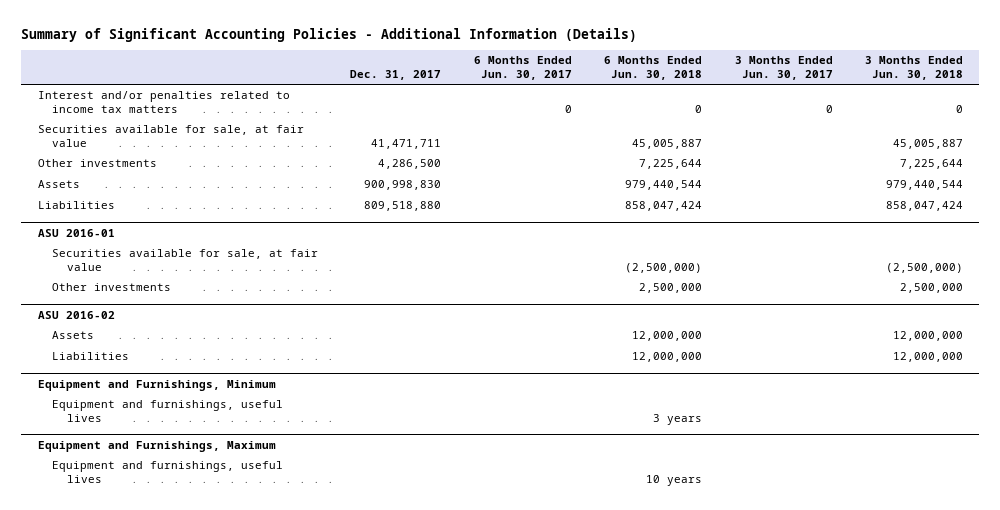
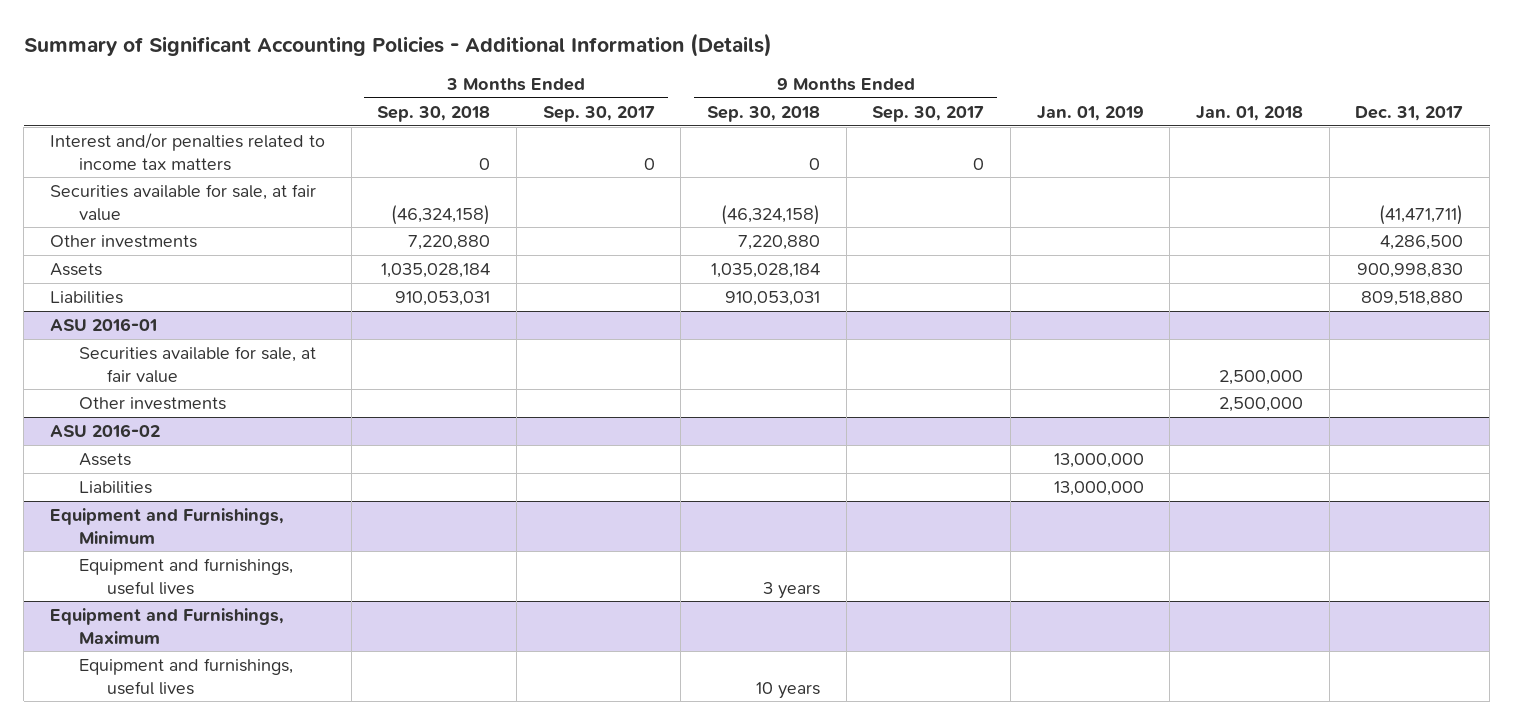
- | Dec. 31, 2017 | 6 Months Ended Jun. 30, 2017 | 6 Months Ended Jun. 30, 2018 | 3 Months Ended Jun. 30, 2017 | 3 Months Ended Jun. 30, 2018
+ | 3 Months Ended Sep. 30, 2018 | 3 Months Ended Sep. 30, 2017 | 9 Months Ended Sep. 30, 2018 | 9 Months Ended Sep. 30, 2017 | Jan. 01, 2019 | Jan. 01, 2018 | Dec. 31, 2017
- Securities available for sale, at fair value | 41,471,711 | | 45,005,887 | | 45,005,887
+ Securities available for sale, at fair value | (46,324,158) | | (46,324,158) | | | | (41,471,711)

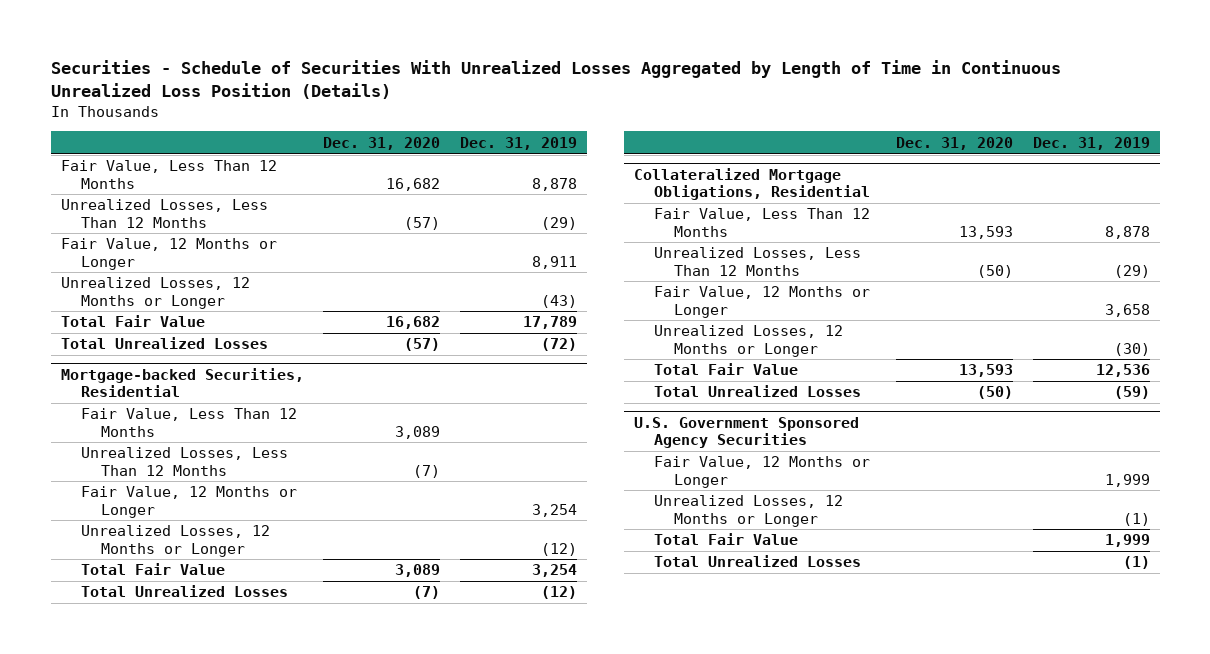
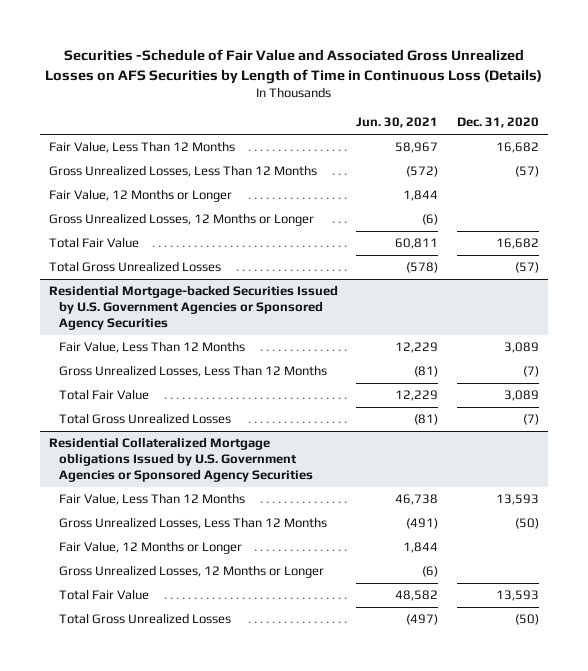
- Securities - Schedule of Securities With Unrealized Losses Aggregated by Length of Time in Continuous Unrealized Loss Position (Details)
+ Securities -Schedule of Fair Value and Associated Gross Unrealized Losses on AFS Securities by Length of Time in Continuous Loss (Details)
- | Dec. 31, 2020 | Dec. 31, 2019
+ | Jun. 30, 2021 | Dec. 31, 2020
- Unrealized Losses, Less Than 12 Months | (57) | (29)
+ Gross Unrealized Losses, Less Than 12 Months | (572) | (57)
- Unrealized Losses, 12 Months or Longer | | (43)
+ Gross Unrealized Losses, 12 Months or Longer | (6) |
- Total Unrealized Losses | (57) | (72)
- Mortgage-backed Securities, Residential
+ Total Gross Unrealized Losses | (578) | (57)
+ Residential Mortgage-backed Securities Issued by U.S. Government Agencies or Sponsored Agency Securities
- Unrealized Losses, Less Than 12 Months | (7) |
- Fair Value, 12 Months or Longer | | 3,254
- Unrealized Losses, 12 Months or Longer | | (12)
+ Gross Unrealized Losses, Less Than 12 Months | (81) | (7)
- Total Unrealized Losses | (7) | (12)
- Collateralized Mortgage Obligations, Residential
+ Total Gross Unrealized Losses | (81) | (7)
+ Residential Collateralized Mortgage obligations Issued by U.S. Government Agencies or Sponsored Agency Securities
- Unrealized Losses, Less Than 12 Months | (50) | (29)
+ Gross Unrealized Losses, Less Than 12 Months | (491) | (50)
- Unrealized Losses, 12 Months or Longer | | (30)
+ Gross Unrealized Losses, 12 Months or Longer | (6) |
- Total Unrealized Losses | (50) | (59)
- U.S. Government Sponsored Agency Securities
- Fair Value, 12 Months or Longer | | 1,999
- Unrealized Losses, 12 Months or Longer | | (1)
- Total Fair Value | | 1,999
- Total Unrealized Losses | | (1)
+ Total Gross Unrealized Losses | (497) | (50)

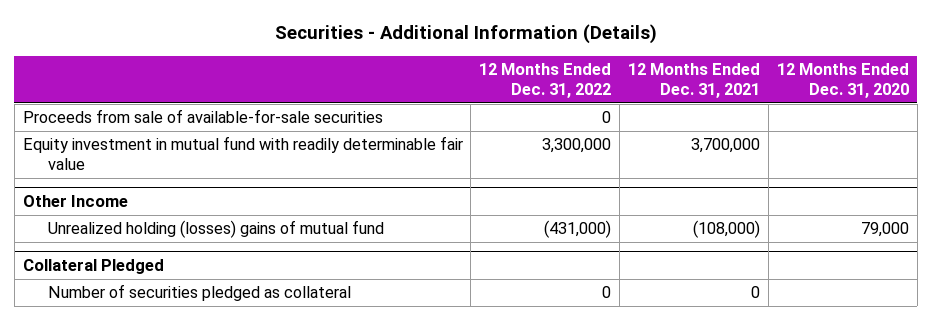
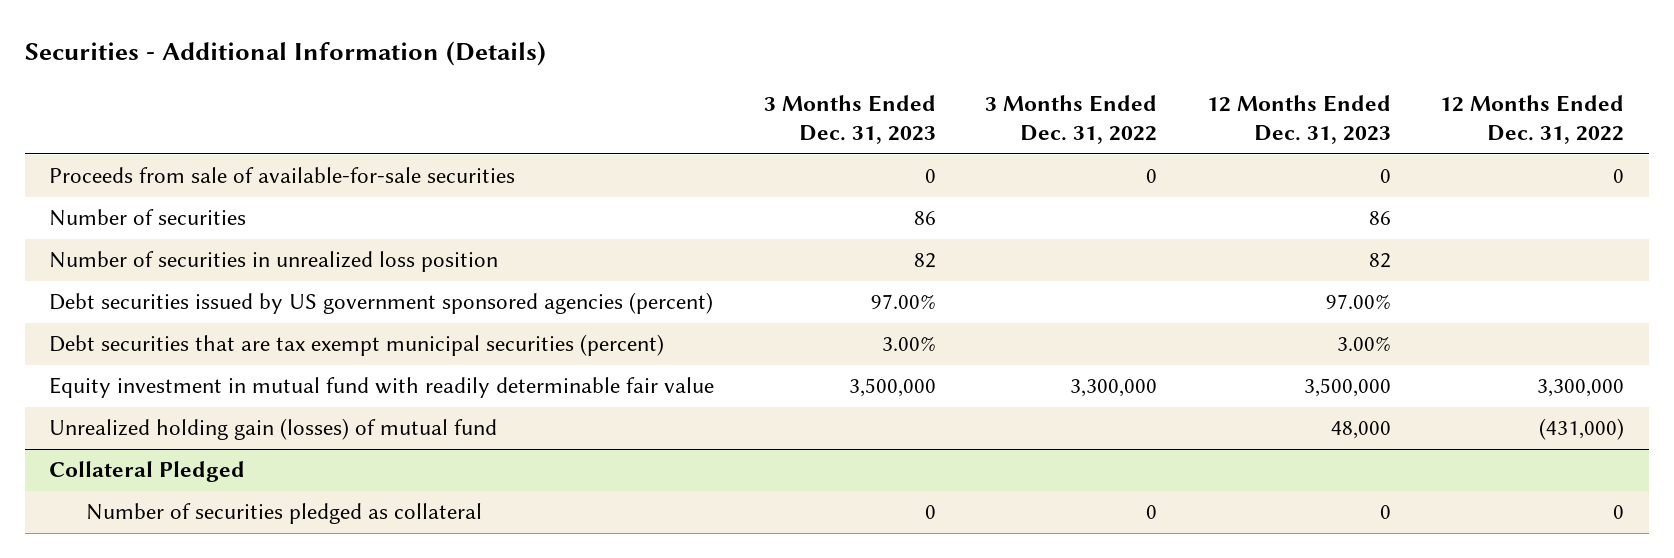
- | 12 Months Ended Dec. 31, 2022 | 12 Months Ended Dec. 31, 2021 | 12 Months Ended Dec. 31, 2020
+ | 3 Months Ended Dec. 31, 2023 | 3 Months Ended Dec. 31, 2022 | 12 Months Ended Dec. 31, 2023 | 12 Months Ended Dec. 31, 2022
+ Number of securities | 86 | | 86 |
+ Number of securities in unrealized loss position | 82 | | 82 |
+ Debt securities issued by US government sponsored agencies (percent) | 97.00% | | 97.00% |
+ Debt securities that are tax exempt municipal securities (percent) | 3.00% | | 3.00% |
- Other Income
- Unrealized holding (losses) gains of mutual fund | (431,000) | (108,000) | 79,000
+ Unrealized holding gain (losses) of mutual fund | | | 48,000 | (431,000)

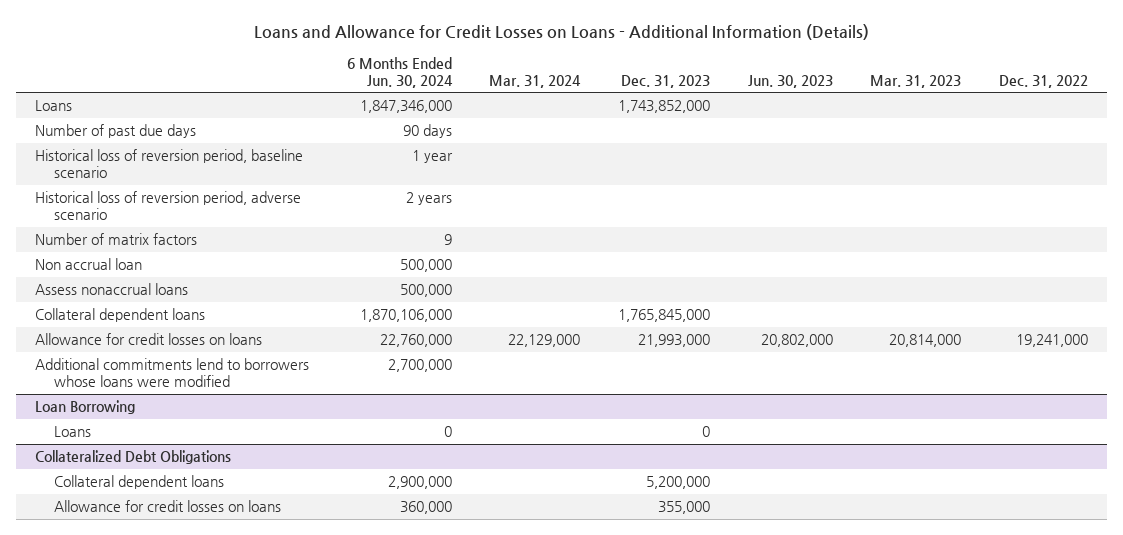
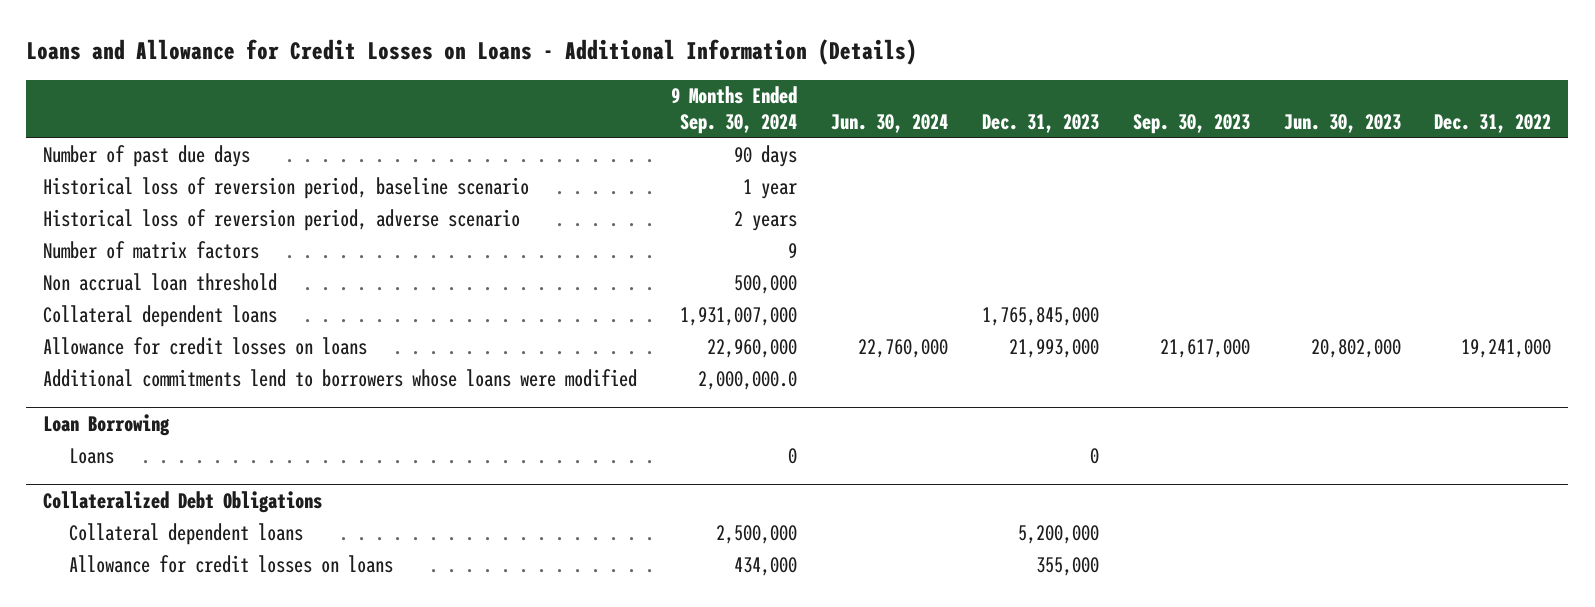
- | 6 Months Ended Jun. 30, 2024 | Mar. 31, 2024 | Dec. 31, 2023 | Jun. 30, 2023 | Mar. 31, 2023 | Dec. 31, 2022
+ | 9 Months Ended Sep. 30, 2024 | Jun. 30, 2024 | Dec. 31, 2023 | Sep. 30, 2023 | Jun. 30, 2023 | Dec. 31, 2022
- Loans | 1,847,346,000 | | 1,743,852,000 | | |
- Non accrual loan | 500,000 | | | | |
- Assess nonaccrual loans | 500,000 | | | | |
+ Non accrual loan threshold | 500,000 | | | | |

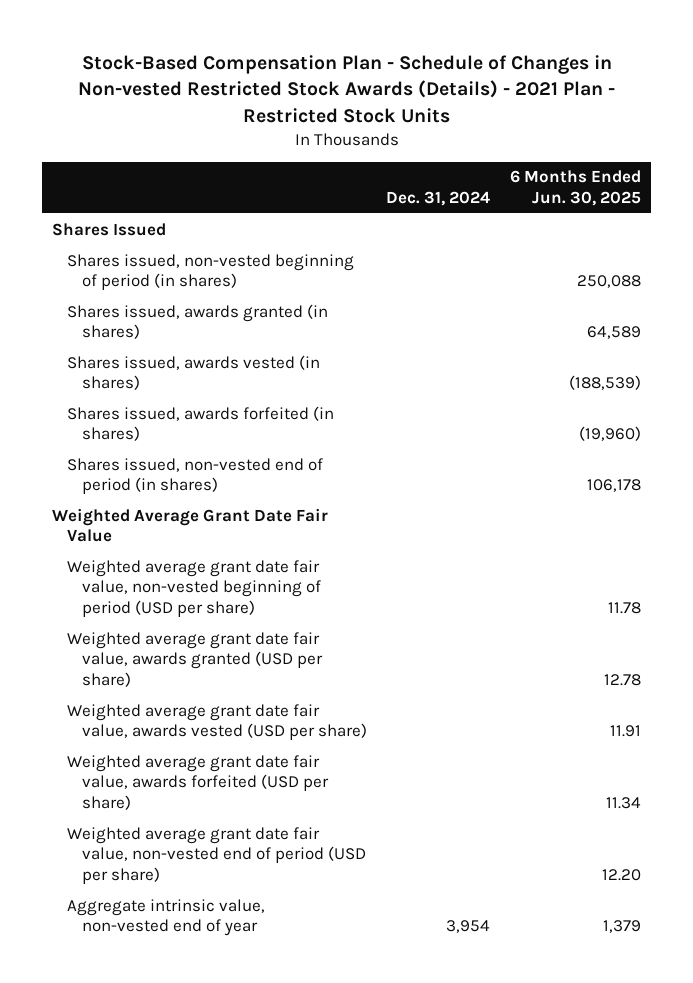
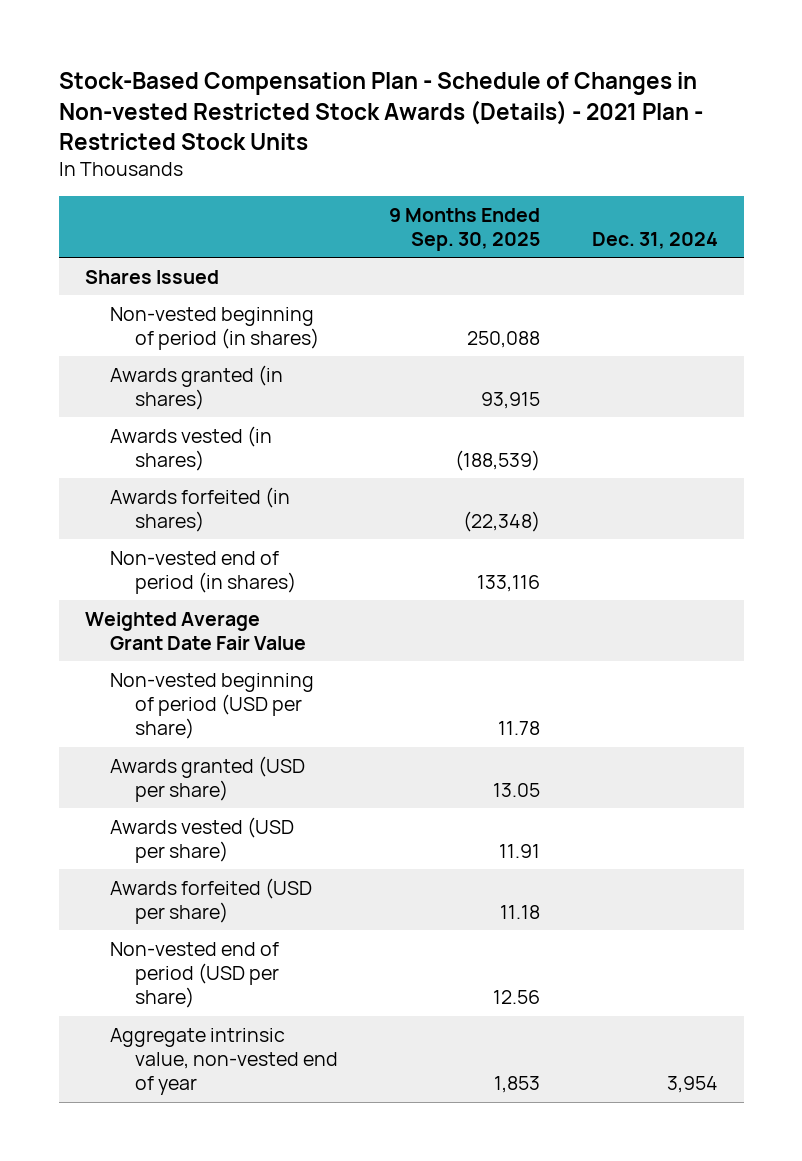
- | Dec. 31, 2024 | 6 Months Ended Jun. 30, 2025
+ | 9 Months Ended Sep. 30, 2025 | Dec. 31, 2024
- Shares issued, non-vested beginning of period (in shares) | | 250,088
- Shares issued, awards granted (in shares) | | 64,589
- Shares issued, awards vested (in shares) | | (188,539)
- Shares issued, awards forfeited (in shares) | | (19,960)
- Shares issued, non-vested end of period (in shares) | | 106,178
+ Non-vested beginning of period (in shares) | 250,088 |
+ Awards granted (in shares) | 93,915 |
+ Awards vested (in shares) | (188,539) |
+ Awards forfeited (in shares) | (22,348) |
+ Non-vested end of period (in shares) | 133,116 |
- Weighted average grant date fair value, non-vested beginning of period (USD per share) | | 11.78
- Weighted average grant date fair value, awards granted (USD per share) | | 12.78
- Weighted average grant date fair value, awards vested (USD per share) | | 11.91
- Weighted average grant date fair value, awards forfeited (USD per share) | | 11.34
- Weighted average grant date fair value, non-vested end of period (USD per share) | | 12.20
+ Non-vested beginning of period (USD per share) | 11.78 |
+ Awards granted (USD per share) | 13.05 |
+ Awards vested (USD per share) | 11.91 |
+ Awards forfeited (USD per share) | 11.18 |
+ Non-vested end of period (USD per share) | 12.56 |

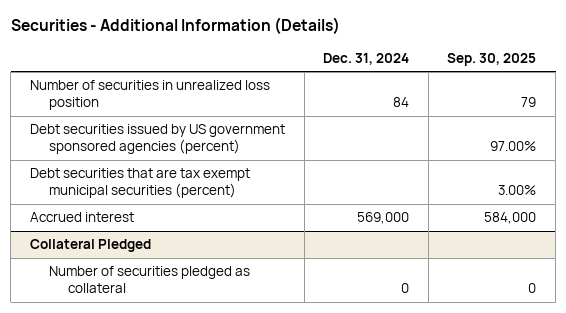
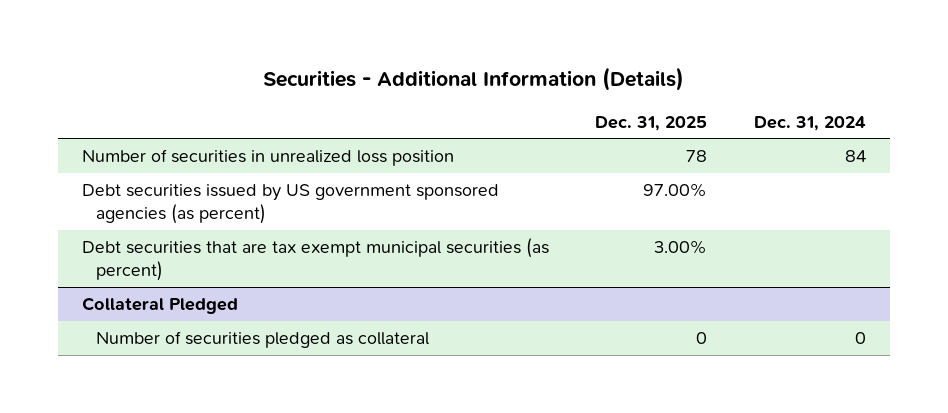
- | Dec. 31, 2024 | Sep. 30, 2025
+ | Dec. 31, 2025 | Dec. 31, 2024
- Debt securities issued by US government sponsored agencies (percent) | | 97.00%
- Debt securities that are tax exempt municipal securities (percent) | | 3.00%
- Accrued interest | 569,000 | 584,000
+ Debt securities issued by US government sponsored agencies (as percent) | 97.00% |
+ Debt securities that are tax exempt municipal securities (as percent) | 3.00% |

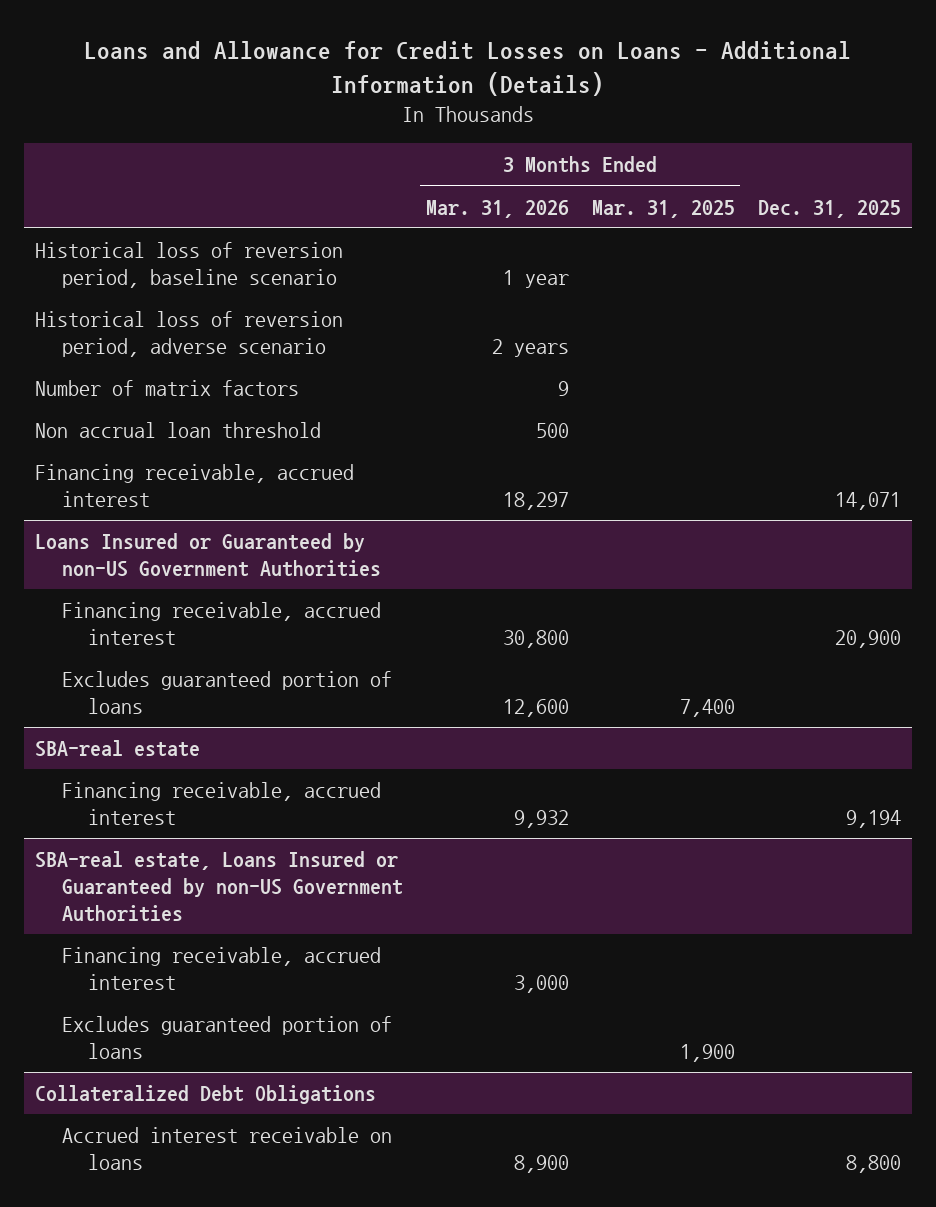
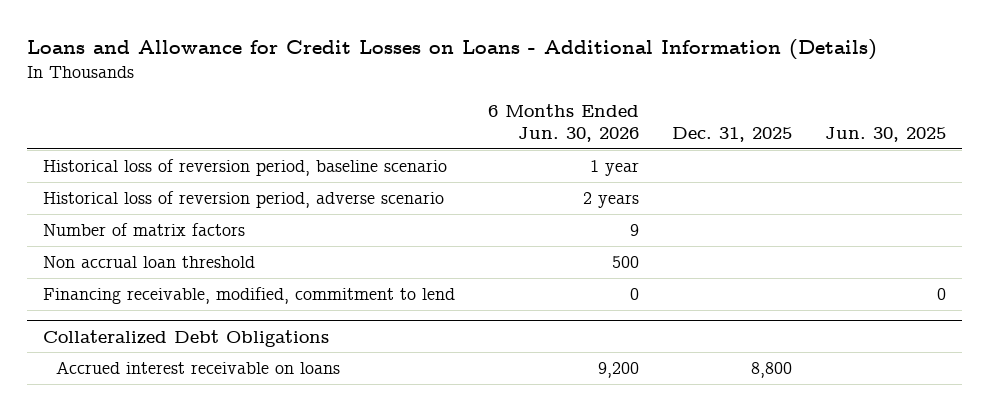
- | 3 Months Ended Mar. 31, 2026 | 3 Months Ended Mar. 31, 2025 | Dec. 31, 2025
+ | 6 Months Ended Jun. 30, 2026 | Dec. 31, 2025 | Jun. 30, 2025
- Financing receivable, accrued interest | 18,297 | | 14,071
- Loans Insured or Guaranteed by non-US Government Authorities
- Financing receivable, accrued interest | 30,800 | | 20,900
- Excludes guaranteed portion of loans | 12,600 | 7,400 |
- SBA-real estate
- Financing receivable, accrued interest | 9,932 | | 9,194
- SBA-real estate, Loans Insured or Guaranteed by non-US Government Authorities
- Financing receivable, accrued interest | 3,000 | |
- Excludes guaranteed portion of loans | | 1,900 |
+ Financing receivable, modified, commitment to lend | 0 | | 0

